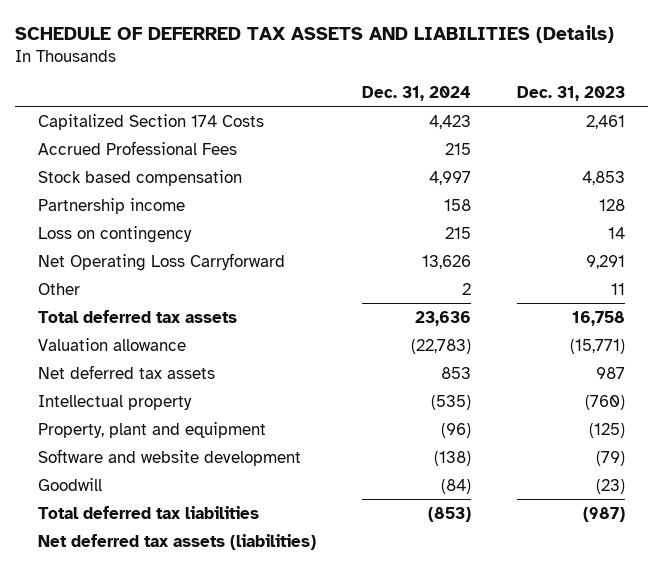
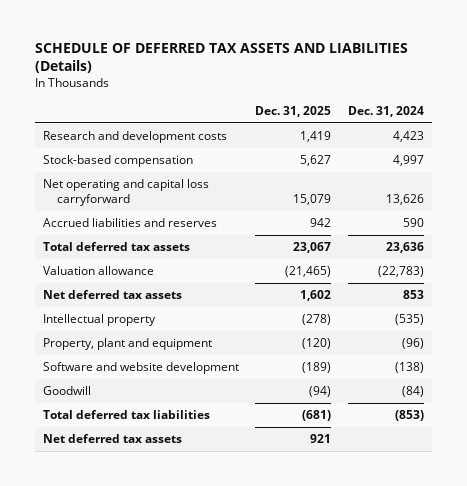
- | Dec. 31, 2024 | Dec. 31, 2023
+ | Dec. 31, 2025 | Dec. 31, 2024
- Capitalized Section 174 Costs | 4,423 | 2,461
- Accrued Professional Fees | 215 |
- Stock based compensation | 4,997 | 4,853
- Partnership income | 158 | 128
- Loss on contingency | 215 | 14
- Net Operating Loss Carryforward | 13,626 | 9,291
- Other | 2 | 11
+ Research and development costs | 1,419 | 4,423
+ Stock-based compensation | 5,627 | 4,997
+ Net operating and capital loss carryforward | 15,079 | 13,626
+ Accrued liabilities and reserves | 942 | 590
- Net deferred tax assets (liabilities)
+ Net deferred tax assets | 921 |

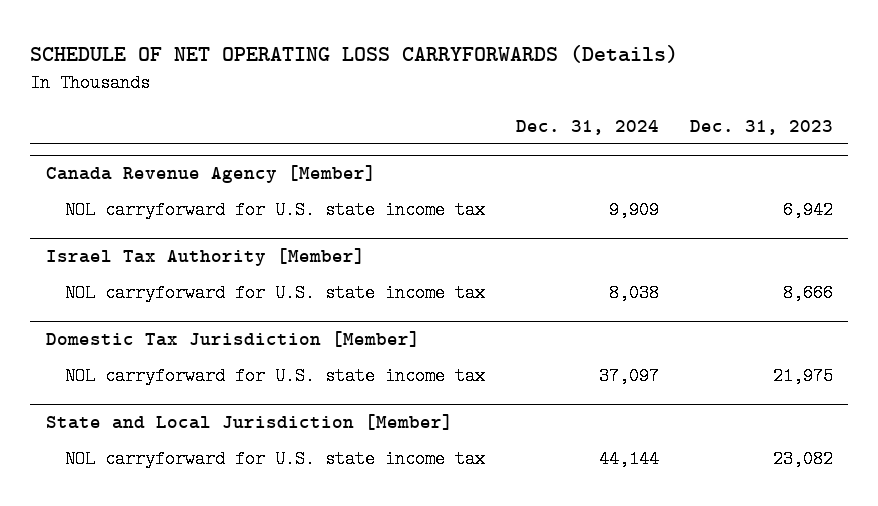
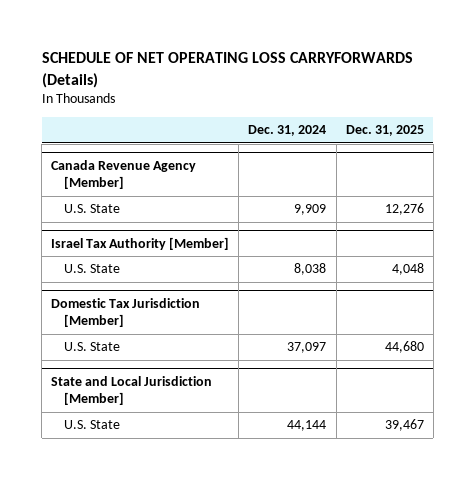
- | Dec. 31, 2024 | Dec. 31, 2023
+ | Dec. 31, 2024 | Dec. 31, 2025
@ Canada Revenue Agency [Member]
- NOL carryforward for U.S. state income tax | 9,909 | 6,942
+ U.S. State | 9,909 | 12,276
@ Israel Tax Authority [Member]
- NOL carryforward for U.S. state income tax | 8,038 | 8,666
+ U.S. State | 8,038 | 4,048
@ Domestic Tax Jurisdiction [Member]
- NOL carryforward for U.S. state income tax | 37,097 | 21,975
+ U.S. State | 37,097 | 44,680
@ State and Local Jurisdiction [Member]
- NOL carryforward for U.S. state income tax | 44,144 | 23,082
+ U.S. State | 44,144 | 39,467

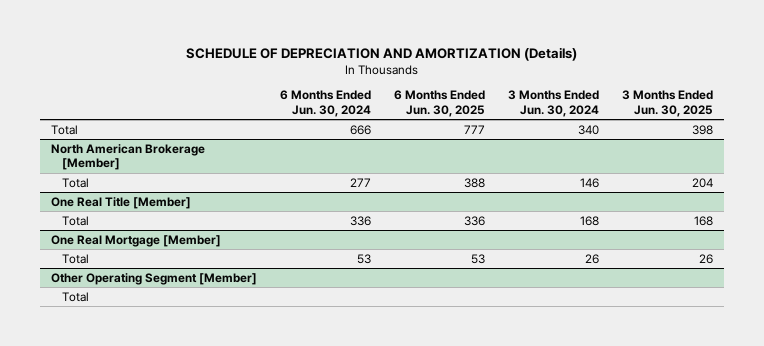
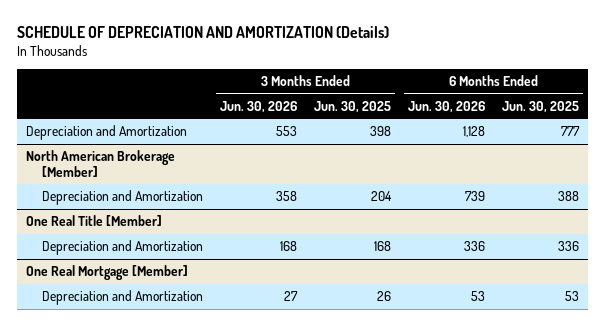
- | 6 Months Ended Jun. 30, 2024 | 6 Months Ended Jun. 30, 2025 | 3 Months Ended Jun. 30, 2024 | 3 Months Ended Jun. 30, 2025
+ | 3 Months Ended Jun. 30, 2026 | 3 Months Ended Jun. 30, 2025 | 6 Months Ended Jun. 30, 2026 | 6 Months Ended Jun. 30, 2025
- Total | 666 | 777 | 340 | 398
+ Depreciation and Amortization | 553 | 398 | 1,128 | 777
@ North American Brokerage [Member]
- Total | 277 | 388 | 146 | 204
+ Depreciation and Amortization | 358 | 204 | 739 | 388
@ One Real Title [Member]
- Total | 336 | 336 | 168 | 168
+ Depreciation and Amortization | 168 | 168 | 336 | 336
@ One Real Mortgage [Member]
- Total | 53 | 53 | 26 | 26
- Other Operating Segment [Member]
- Total
@ One Real Mortgage [Member]
+ Depreciation and Amortization | 27 | 26 | 53 | 53

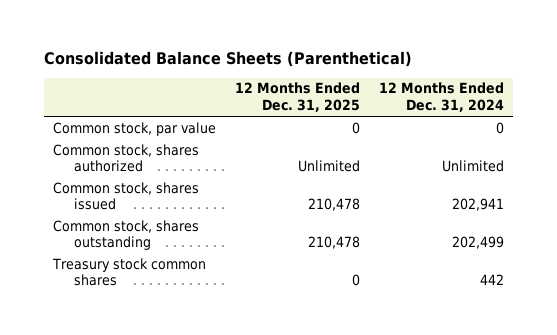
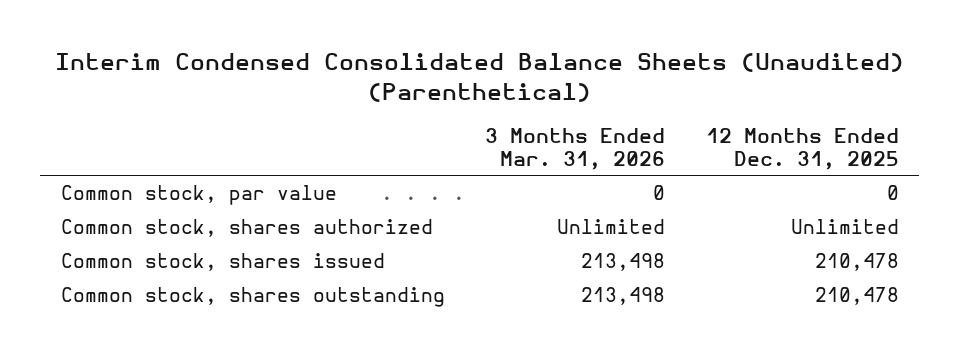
- Consolidated Balance Sheets (Parenthetical)
+ Interim Condensed Consolidated Balance Sheets (Unaudited) (Parenthetical)
- | 12 Months Ended Dec. 31, 2025 | 12 Months Ended Dec. 31, 2024
+ | 3 Months Ended Mar. 31, 2026 | 12 Months Ended Dec. 31, 2025
- Treasury stock common shares | 0 | 442

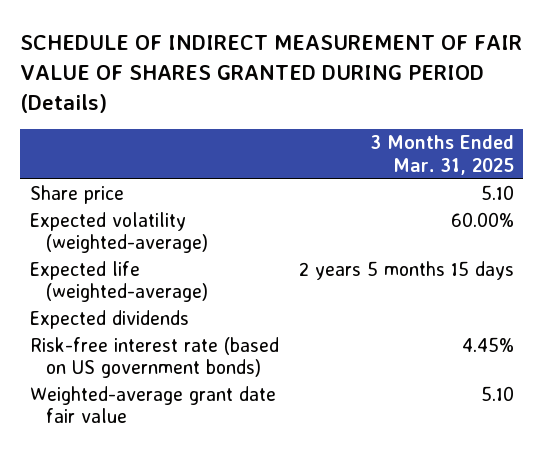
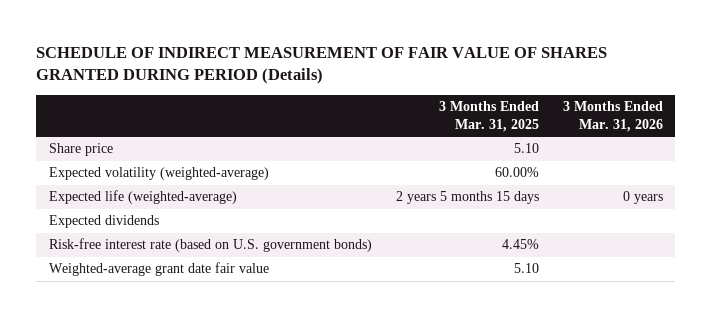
- | 3 Months Ended Mar. 31, 2025
+ | 3 Months Ended Mar. 31, 2025 | 3 Months Ended Mar. 31, 2026
- Risk-free interest rate (based on US government bonds) | 4.45%
+ Risk-free interest rate (based on U.S. government bonds) | 4.45% |

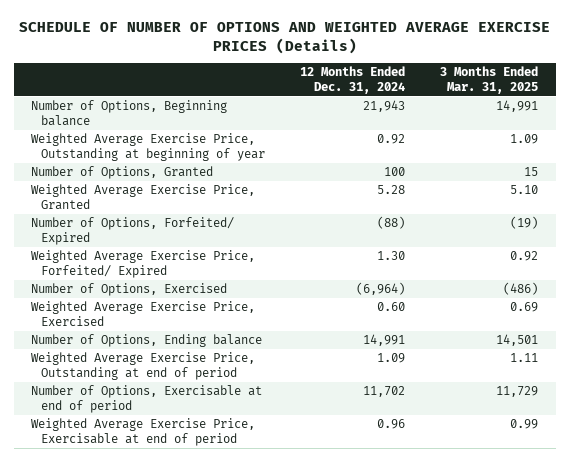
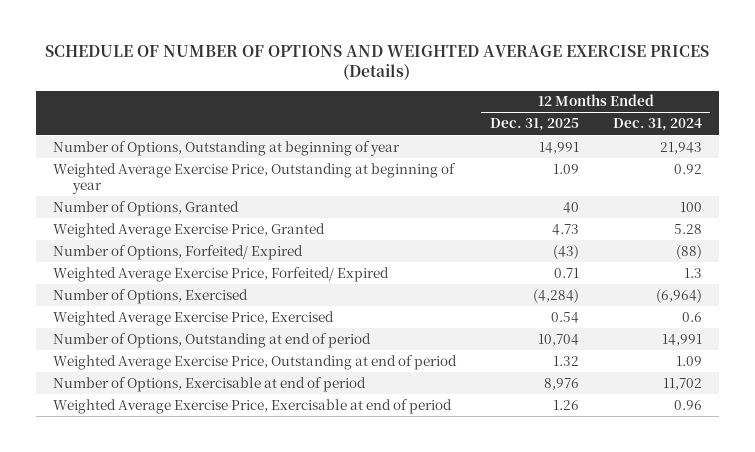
- | 12 Months Ended Dec. 31, 2024 | 3 Months Ended Mar. 31, 2025
+ | 12 Months Ended Dec. 31, 2025 | 12 Months Ended Dec. 31, 2024
- Number of Options, Beginning balance | 21,943 | 14,991
+ Number of Options, Outstanding at beginning of year | 14,991 | 21,943
- Weighted Average Exercise Price, Forfeited/ Expired | 1.30 | 0.92
+ Weighted Average Exercise Price, Forfeited/ Expired | 0.71 | 1.3
- Weighted Average Exercise Price, Exercised | 0.60 | 0.69
- Number of Options, Ending balance | 14,991 | 14,501
+ Weighted Average Exercise Price, Exercised | 0.54 | 0.6
+ Number of Options, Outstanding at end of period | 10,704 | 14,991

